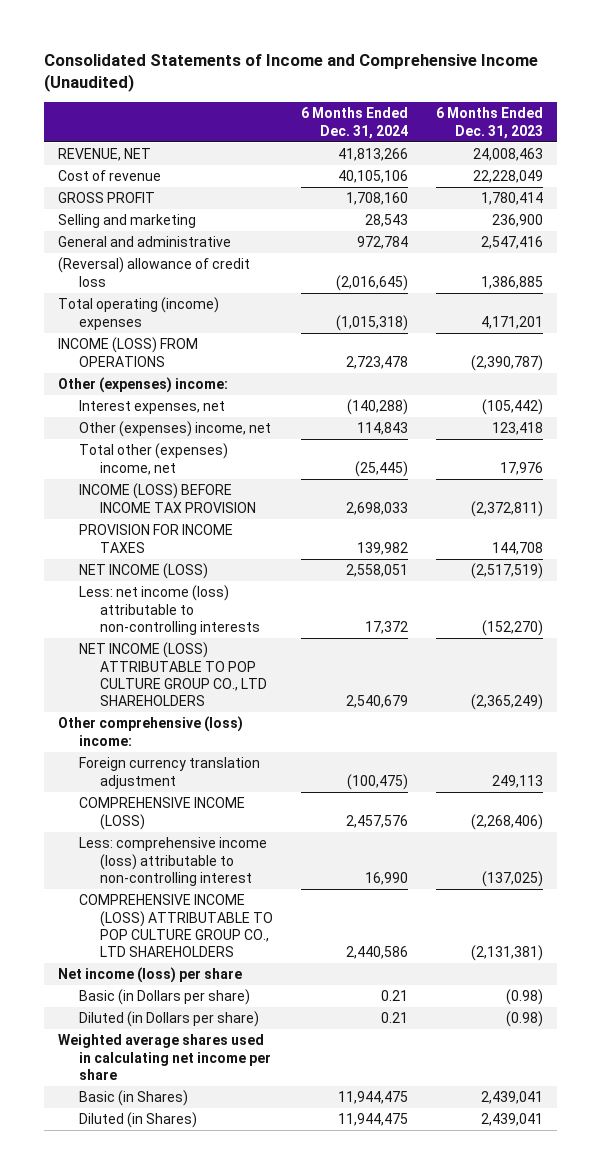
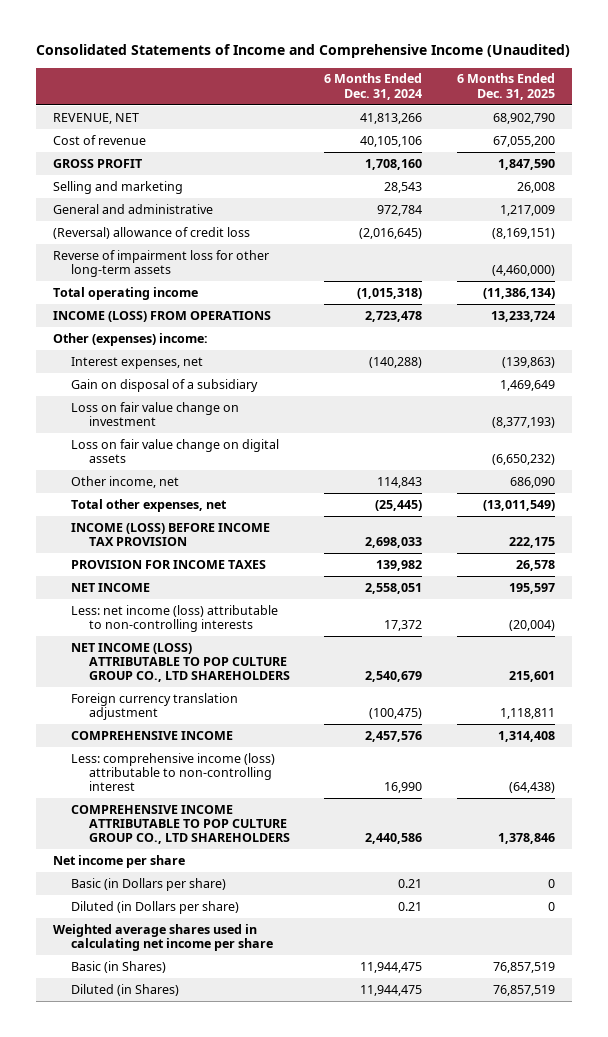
- | 6 Months Ended Dec. 31, 2024 | 6 Months Ended Dec. 31, 2023
+ | 6 Months Ended Dec. 31, 2024 | 6 Months Ended Dec. 31, 2025
- Total operating (income) expenses | (1,015,318) | 4,171,201
+ Reverse of impairment loss for other long-term assets | | (4,460,000)
+ Total operating income | (1,015,318) | (11,386,134)
- Other (expenses) income, net | 114,843 | 123,418
- Total other (expenses) income, net | (25,445) | 17,976
+ Gain on disposal of a subsidiary | | 1,469,649
+ Loss on fair value change on investment | | (8,377,193)
+ Loss on fair value change on digital assets | | (6,650,232)
+ Other income, net | 114,843 | 686,090
+ Total other expenses, net | (25,445) | (13,011,549)
- NET INCOME (LOSS) | 2,558,051 | (2,517,519)
+ NET INCOME | 2,558,051 | 195,597
- Other comprehensive (loss) income:
- COMPREHENSIVE INCOME (LOSS) | 2,457,576 | (2,268,406)
+ COMPREHENSIVE INCOME | 2,457,576 | 1,314,408
- COMPREHENSIVE INCOME (LOSS) ATTRIBUTABLE TO POP CULTURE GROUP CO., LTD SHAREHOLDERS | 2,440,586 | (2,131,381)
- Net income (loss) per share
+ COMPREHENSIVE INCOME ATTRIBUTABLE TO POP CULTURE GROUP CO., LTD SHAREHOLDERS | 2,440,586 | 1,378,846
+ Net income per share

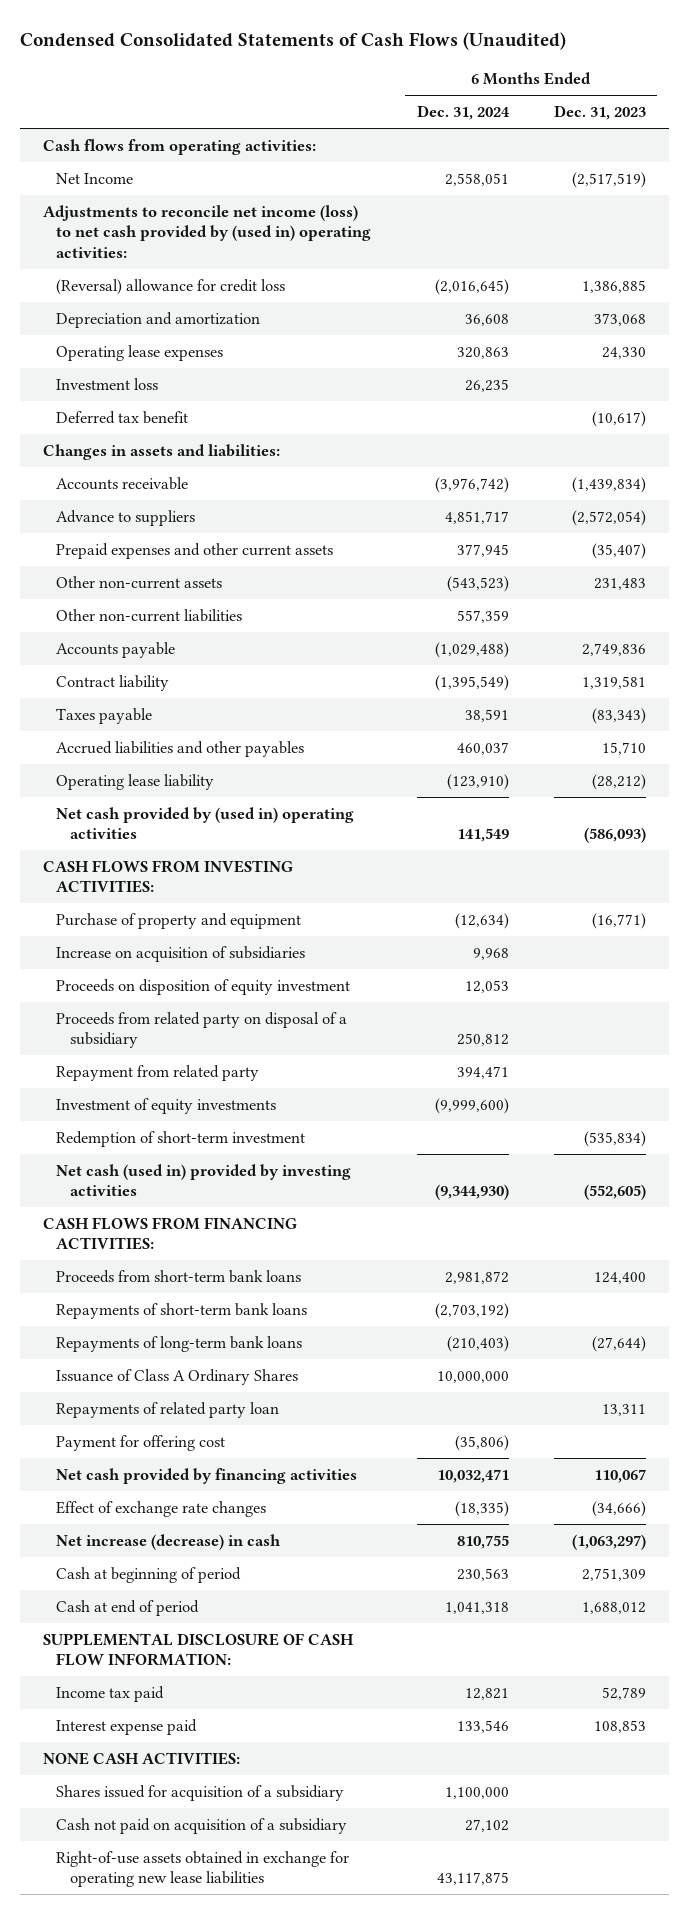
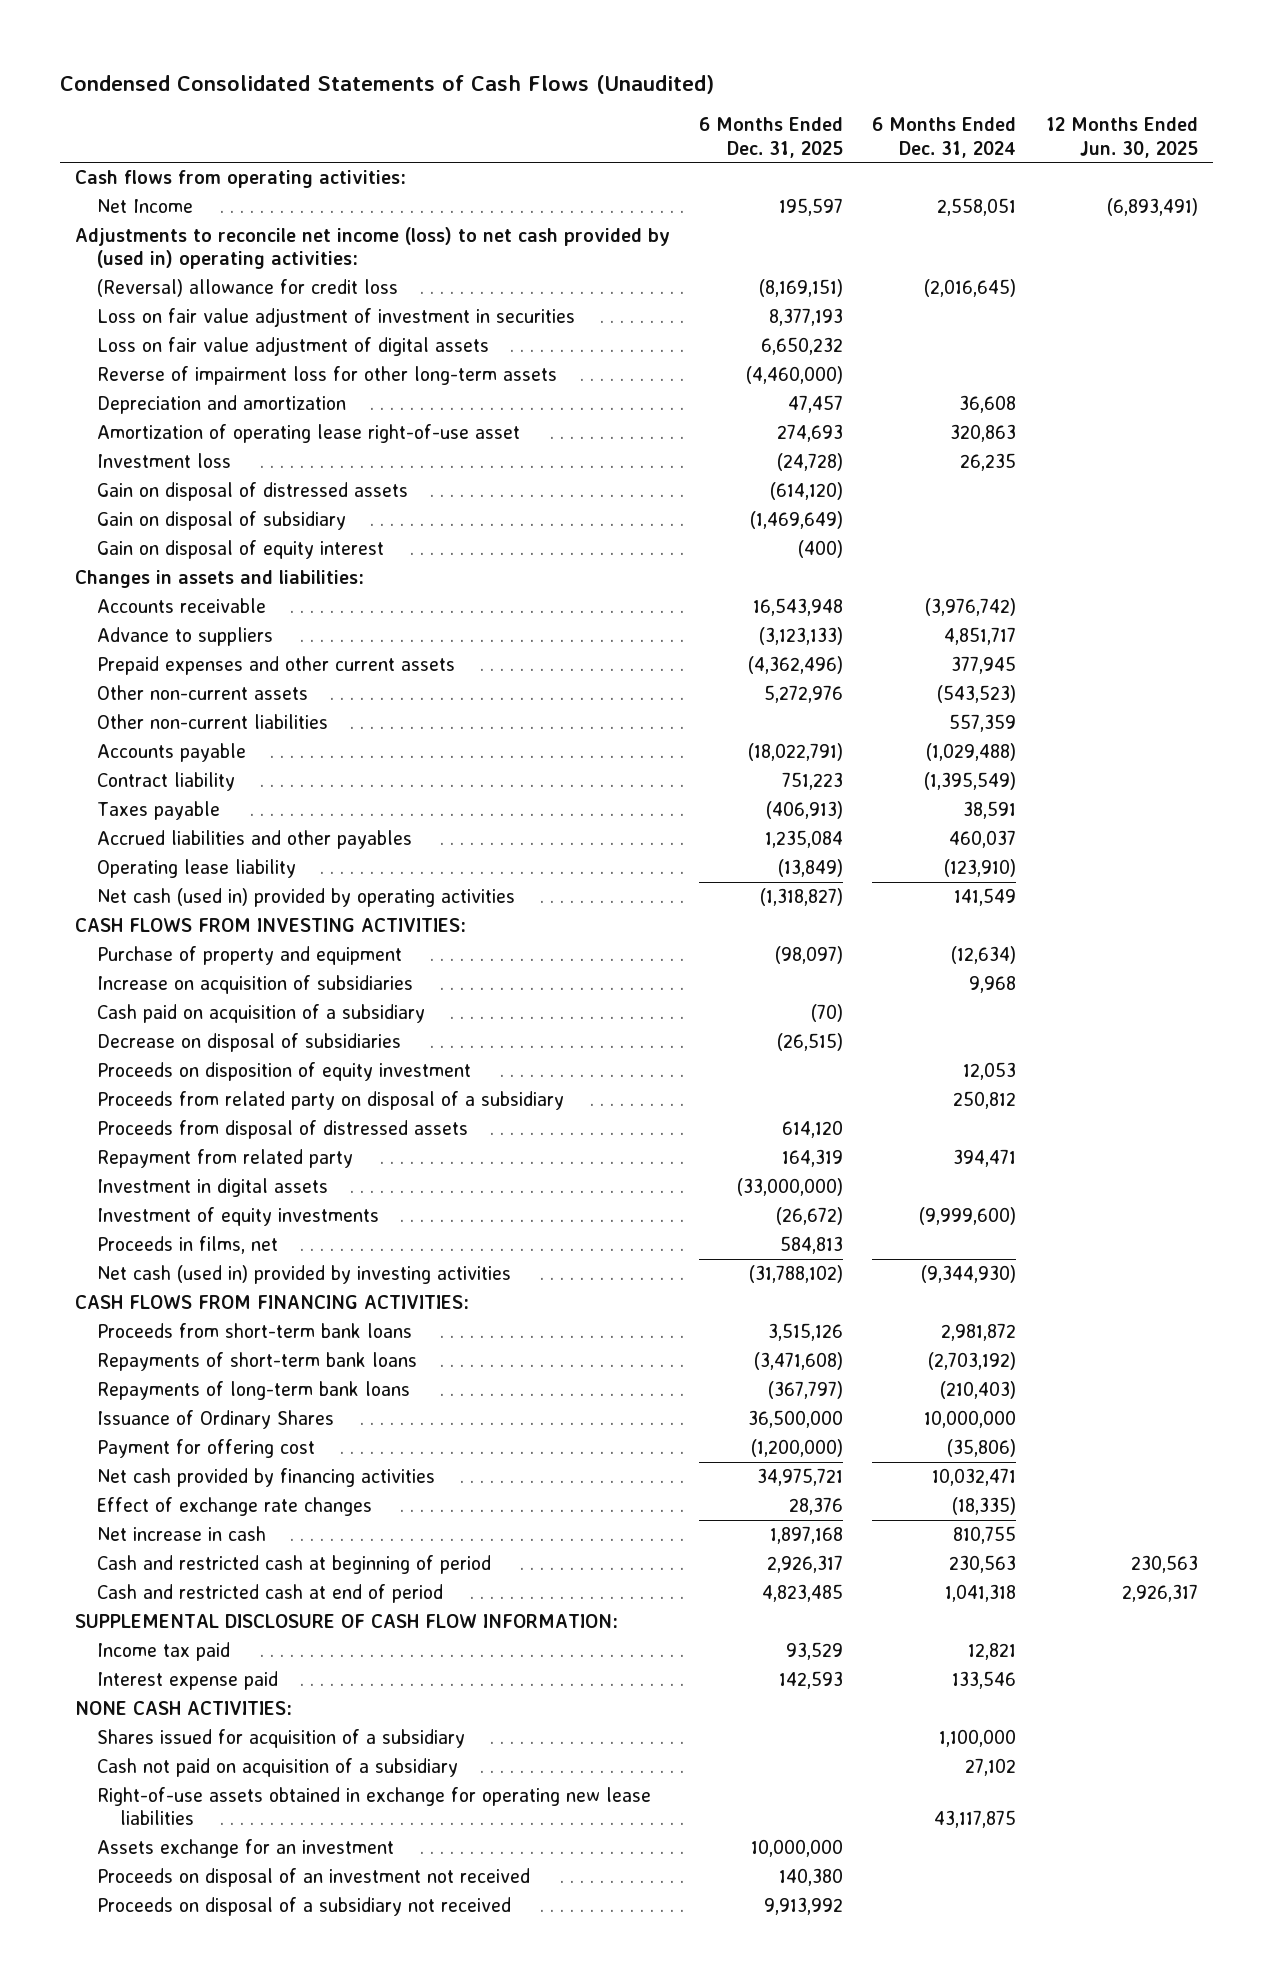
- | 6 Months Ended Dec. 31, 2024 | 6 Months Ended Dec. 31, 2023
+ | 6 Months Ended Dec. 31, 2025 | 6 Months Ended Dec. 31, 2024 | 12 Months Ended Jun. 30, 2025
+ Loss on fair value adjustment of investment in securities | 8,377,193 | |
+ Loss on fair value adjustment of digital assets | 6,650,232 | |
+ Reverse of impairment loss for other long-term assets | (4,460,000) | |
- Operating lease expenses | 320,863 | 24,330
+ Amortization of operating lease right-of-use asset | 274,693 | 320,863 |
- Deferred tax benefit | | (10,617)
+ Gain on disposal of distressed assets | (614,120) | |
+ Gain on disposal of subsidiary | (1,469,649) | |
+ Gain on disposal of equity interest | (400) | |
- Net cash provided by (used in) operating activities | 141,549 | (586,093)
+ Net cash (used in) provided by operating activities | (1,318,827) | 141,549 |
+ Cash paid on acquisition of a subsidiary | (70) | |
+ Decrease on disposal of subsidiaries | (26,515) | |
+ Proceeds from disposal of distressed assets | 614,120 | |
+ Investment in digital assets | (33,000,000) | |
- Redemption of short-term investment | | (535,834)
+ Proceeds in films, net | 584,813 | |
- Issuance of Class A Ordinary Shares | 10,000,000 |
- Repayments of related party loan | | 13,311
+ Issuance of Ordinary Shares | 36,500,000 | 10,000,000 |
- Net increase (decrease) in cash | 810,755 | (1,063,297)
- Cash at beginning of period | 230,563 | 2,751,309
- Cash at end of period | 1,041,318 | 1,688,012
+ Net increase in cash | 1,897,168 | 810,755 |
+ Cash and restricted cash at beginning of period | 2,926,317 | 230,563 | 230,563
+ Cash and restricted cash at end of period | 4,823,485 | 1,041,318 | 2,926,317
+ Assets exchange for an investment | 10,000,000 | |
+ Proceeds on disposal of an investment not received | 140,380 | |
+ Proceeds on disposal of a subsidiary not received | 9,913,992 | |

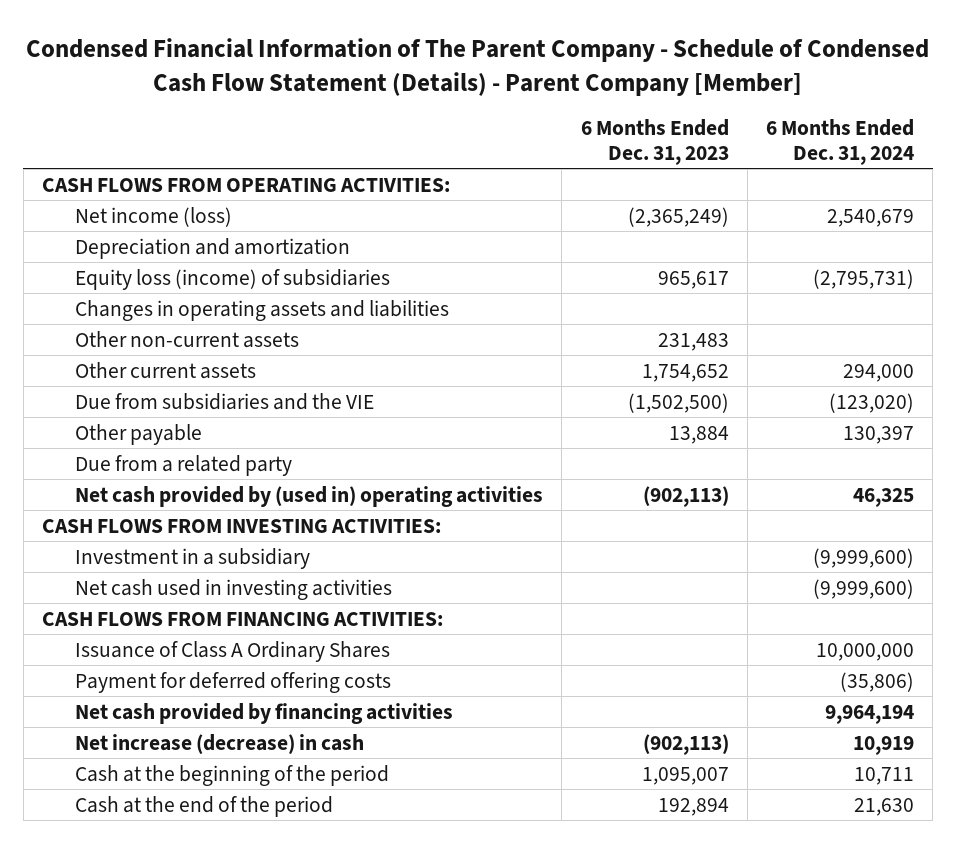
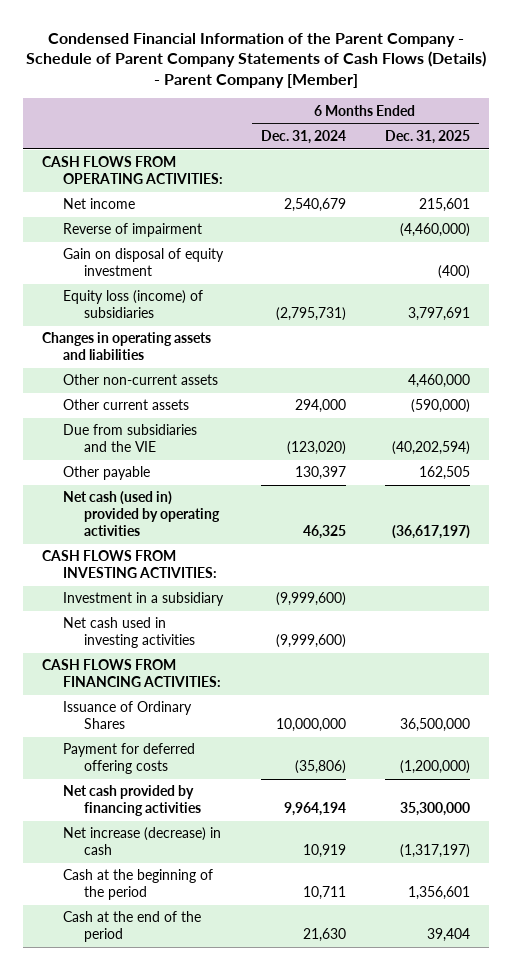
- Condensed Financial Information of The Parent Company - Schedule of Condensed Cash Flow Statement (Details) - Parent Company [Member]
+ Condensed Financial Information of the Parent Company - Schedule of Parent Company Statements of Cash Flows (Details) - Parent Company [Member]
- | 6 Months Ended Dec. 31, 2023 | 6 Months Ended Dec. 31, 2024
+ | 6 Months Ended Dec. 31, 2024 | 6 Months Ended Dec. 31, 2025
- Net income (loss) | (2,365,249) | 2,540,679
- Depreciation and amortization
+ Net income | 2,540,679 | 215,601
+ Reverse of impairment | | (4,460,000)
+ Gain on disposal of equity investment | | (400)
- Due from a related party
- Net cash provided by (used in) operating activities | (902,113) | 46,325
+ Net cash (used in) provided by operating activities | 46,325 | (36,617,197)
- Issuance of Class A Ordinary Shares | | 10,000,000
+ Issuance of Ordinary Shares | 10,000,000 | 36,500,000

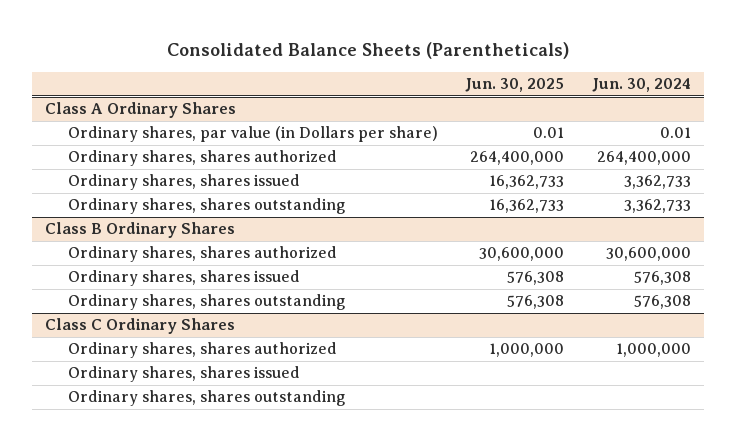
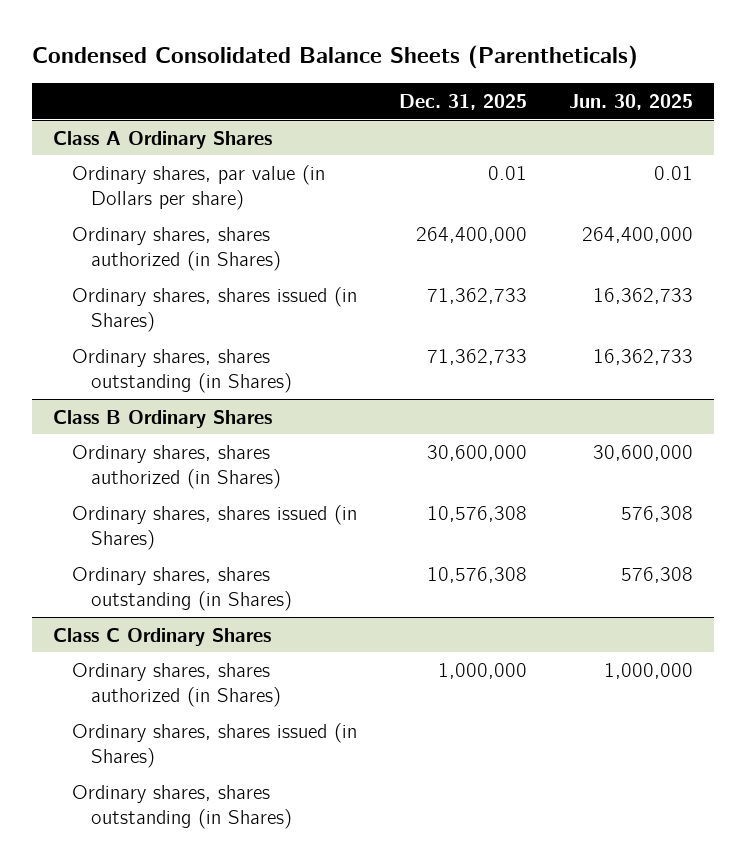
- Consolidated Balance Sheets (Parentheticals)
+ Condensed Consolidated Balance Sheets (Parentheticals)
- | Jun. 30, 2025 | Jun. 30, 2024
+ | Dec. 31, 2025 | Jun. 30, 2025
@ Class A Ordinary Shares
- Ordinary shares, shares authorized | 264,400,000 | 264,400,000
- Ordinary shares, shares issued | 16,362,733 | 3,362,733
- Ordinary shares, shares outstanding | 16,362,733 | 3,362,733
+ Ordinary shares, shares authorized (in Shares) | 264,400,000 | 264,400,000
+ Ordinary shares, shares issued (in Shares) | 71,362,733 | 16,362,733
+ Ordinary shares, shares outstanding (in Shares) | 71,362,733 | 16,362,733
@ Class B Ordinary Shares
- Ordinary shares, shares authorized | 30,600,000 | 30,600,000
- Ordinary shares, shares issued | 576,308 | 576,308
- Ordinary shares, shares outstanding | 576,308 | 576,308
+ Ordinary shares, shares authorized (in Shares) | 30,600,000 | 30,600,000
+ Ordinary shares, shares issued (in Shares) | 10,576,308 | 576,308
+ Ordinary shares, shares outstanding (in Shares) | 10,576,308 | 576,308
@ Class C Ordinary Shares
- Ordinary shares, shares authorized | 1,000,000 | 1,000,000
- Ordinary shares, shares issued
- Ordinary shares, shares outstanding
+ Ordinary shares, shares authorized (in Shares) | 1,000,000 | 1,000,000
+ Ordinary shares, shares issued (in Shares)
+ Ordinary shares, shares outstanding (in Shares)

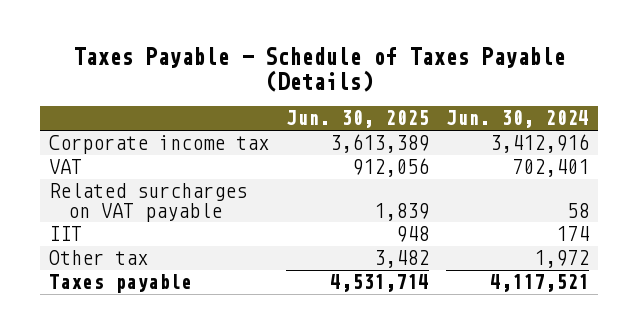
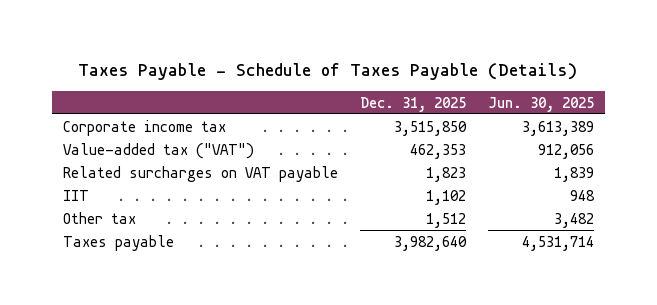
- | Jun. 30, 2025 | Jun. 30, 2024
+ | Dec. 31, 2025 | Jun. 30, 2025
- VAT | 912,056 | 702,401
+ Value-added tax ("VAT") | 462,353 | 912,056

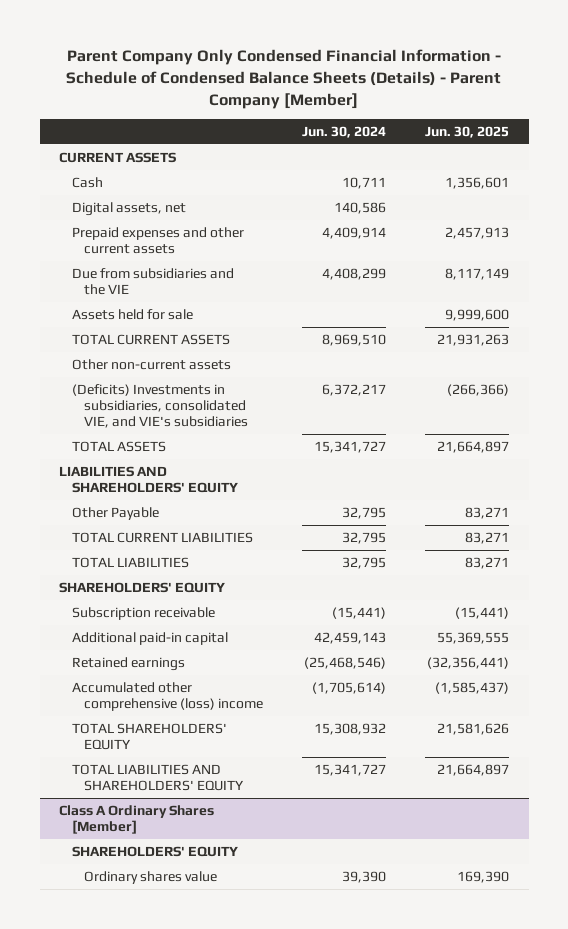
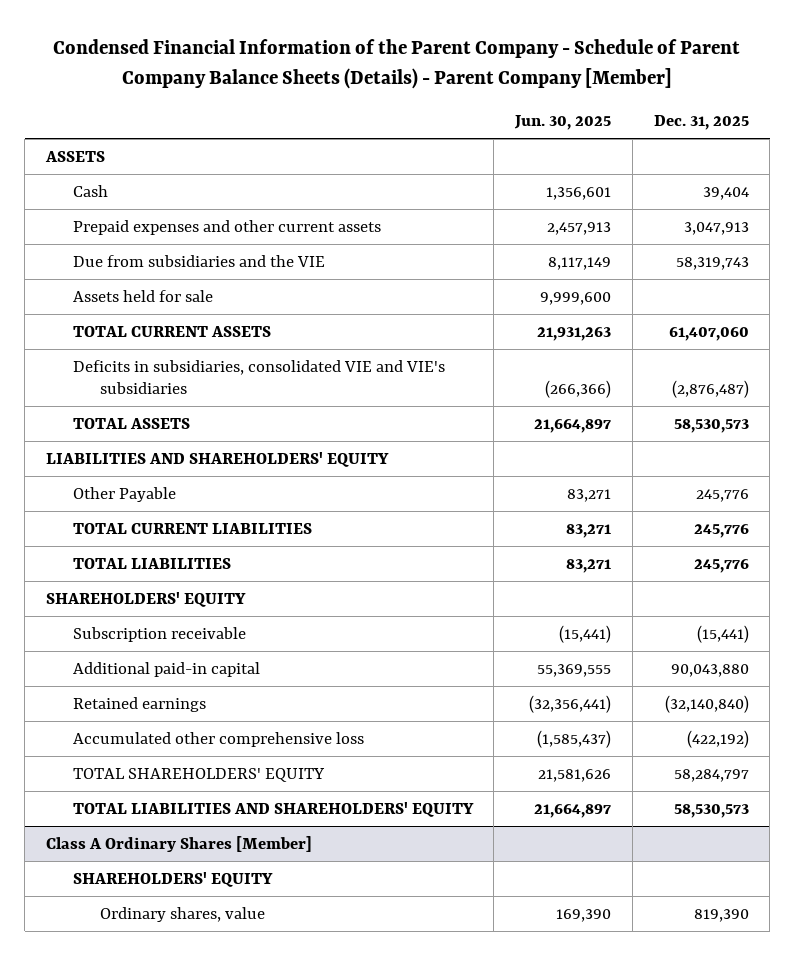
- Parent Company Only Condensed Financial Information - Schedule of Condensed Balance Sheets (Details) - Parent Company [Member]
+ Condensed Financial Information of the Parent Company - Schedule of Parent Company Balance Sheets (Details) - Parent Company [Member]
- | Jun. 30, 2024 | Jun. 30, 2025
+ | Jun. 30, 2025 | Dec. 31, 2025
- CURRENT ASSETS
+ ASSETS
- Digital assets, net | 140,586 |
- Other non-current assets
- (Deficits) Investments in subsidiaries, consolidated VIE, and VIE's subsidiaries | 6,372,217 | (266,366)
+ Deficits in subsidiaries, consolidated VIE and VIE's subsidiaries | (266,366) | (2,876,487)
- Accumulated other comprehensive (loss) income | (1,705,614) | (1,585,437)
+ Accumulated other comprehensive loss | (1,585,437) | (422,192)
@ Class A Ordinary Shares [Member]
- Ordinary shares value | 39,390 | 169,390
+ Ordinary shares, value | 169,390 | 819,390

